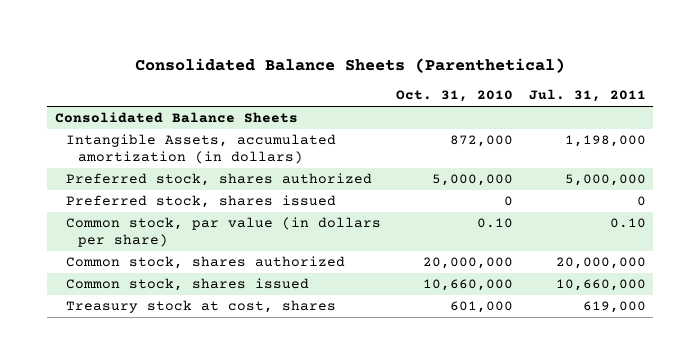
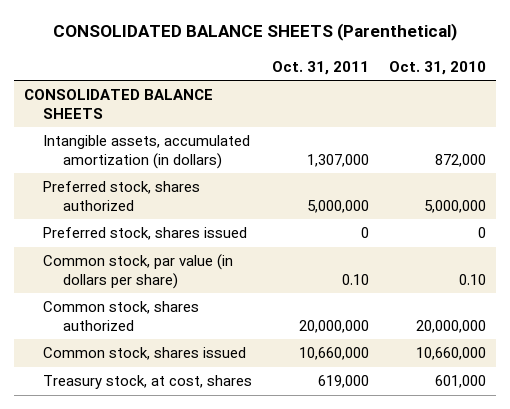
- Consolidated Balance Sheets (Parenthetical)
+ CONSOLIDATED BALANCE SHEETS (Parenthetical)
- | Oct. 31, 2010 | Jul. 31, 2011
+ | Oct. 31, 2011 | Oct. 31, 2010
- Consolidated Balance Sheets
- Intangible Assets, accumulated amortization (in dollars) | 872,000 | 1,198,000
+ CONSOLIDATED BALANCE SHEETS
+ Intangible assets, accumulated amortization (in dollars) | 1,307,000 | 872,000
- Treasury stock at cost, shares | 601,000 | 619,000
+ Treasury stock, at cost, shares | 619,000 | 601,000

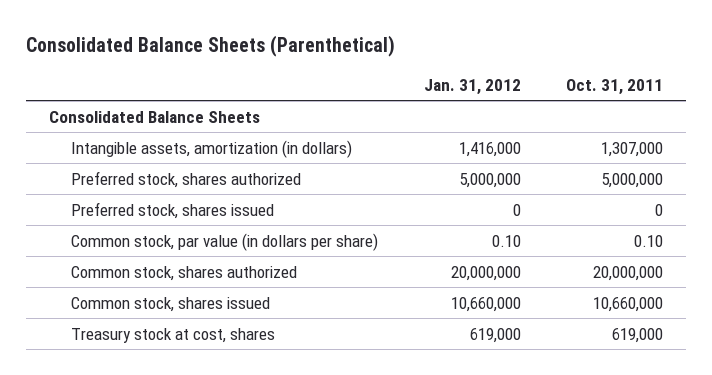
- CONSOLIDATED BALANCE SHEETS (Parenthetical)
+ Consolidated Balance Sheets (Parenthetical)
- | Oct. 31, 2011 | Oct. 31, 2010
+ | Jan. 31, 2012 | Oct. 31, 2011
- CONSOLIDATED BALANCE SHEETS
- Intangible assets, accumulated amortization (in dollars) | 1,307,000 | 872,000
+ Consolidated Balance Sheets
+ Intangible assets, amortization (in dollars) | 1,416,000 | 1,307,000
- Treasury stock, at cost, shares | 619,000 | 601,000
+ Treasury stock at cost, shares | 619,000 | 619,000

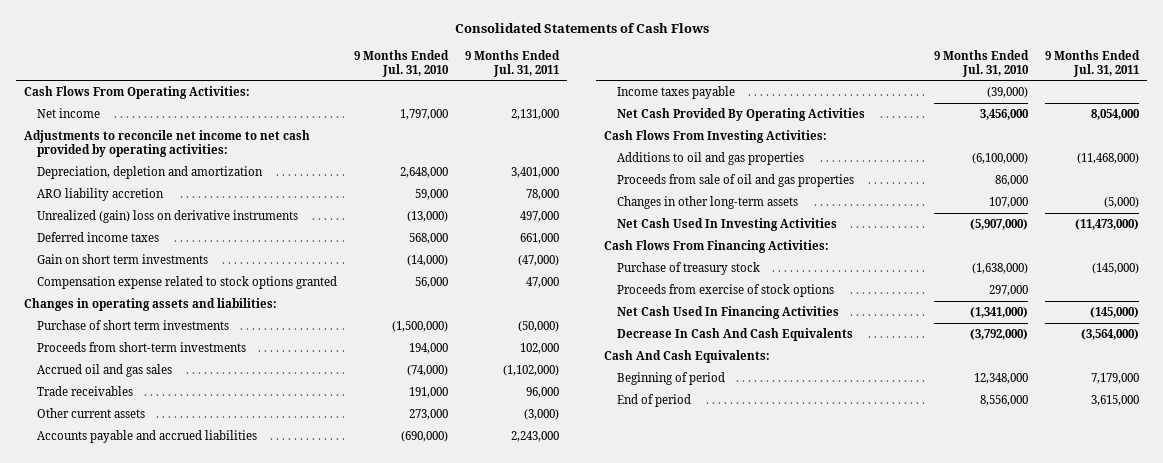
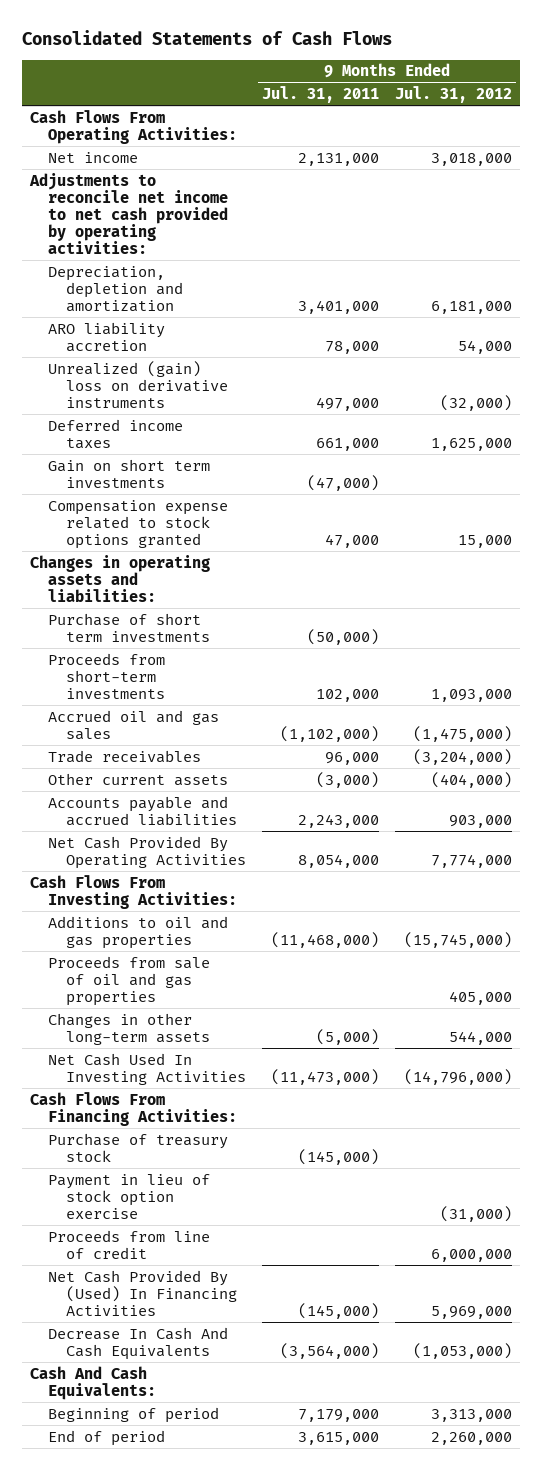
- | 9 Months Ended Jul. 31, 2010 | 9 Months Ended Jul. 31, 2011
+ | 9 Months Ended Jul. 31, 2011 | 9 Months Ended Jul. 31, 2012
- Income taxes payable | (39,000) |
- Proceeds from exercise of stock options | 297,000 |
- Net Cash Used In Financing Activities | (1,341,000) | (145,000)
+ Payment in lieu of stock option exercise | | (31,000)
+ Proceeds from line of credit | | 6,000,000
+ Net Cash Provided By (Used) In Financing Activities | (145,000) | 5,969,000

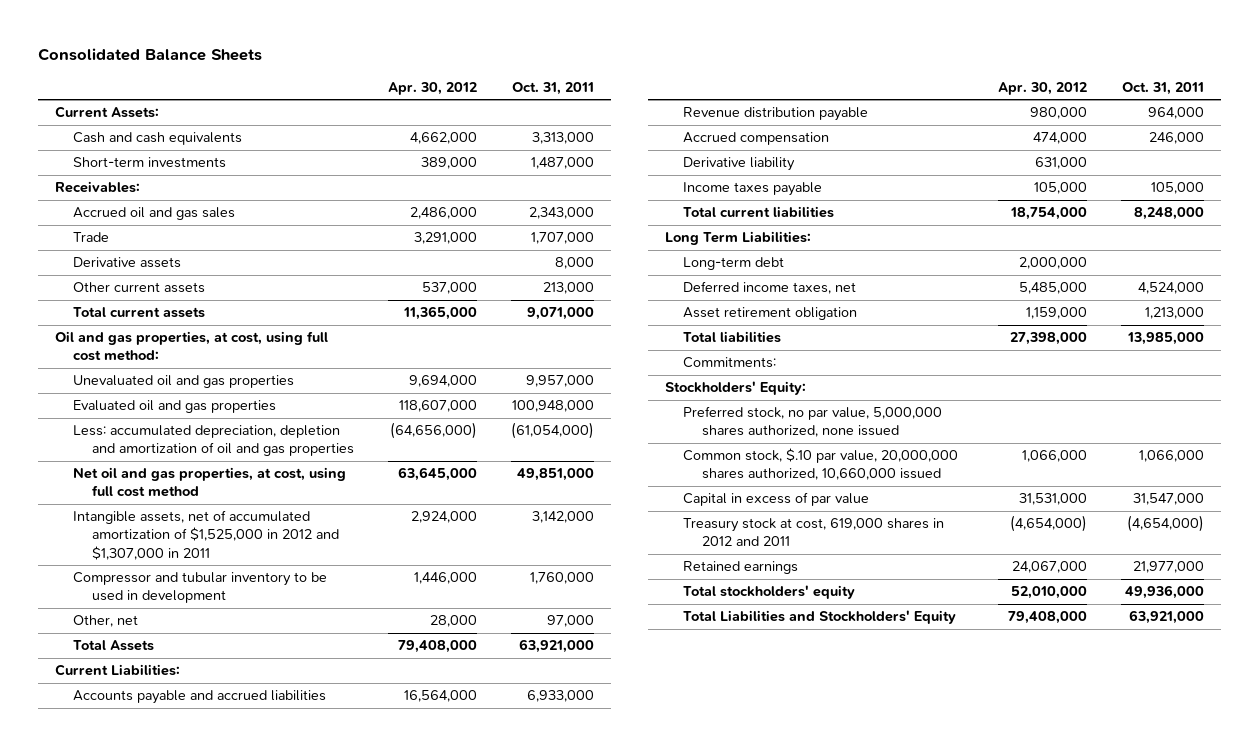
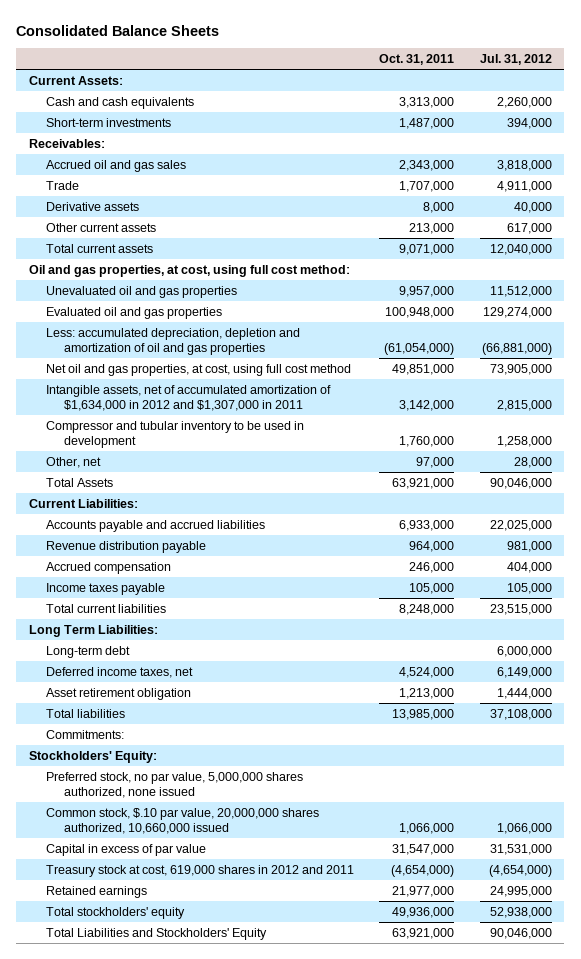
- | Apr. 30, 2012 | Oct. 31, 2011
+ | Oct. 31, 2011 | Jul. 31, 2012
- Intangible assets, net of accumulated amortization of $1,525,000 in 2012 and $1,307,000 in 2011 | 2,924,000 | 3,142,000
+ Intangible assets, net of accumulated amortization of $1,634,000 in 2012 and $1,307,000 in 2011 | 3,142,000 | 2,815,000
- Derivative liability | 631,000 |

